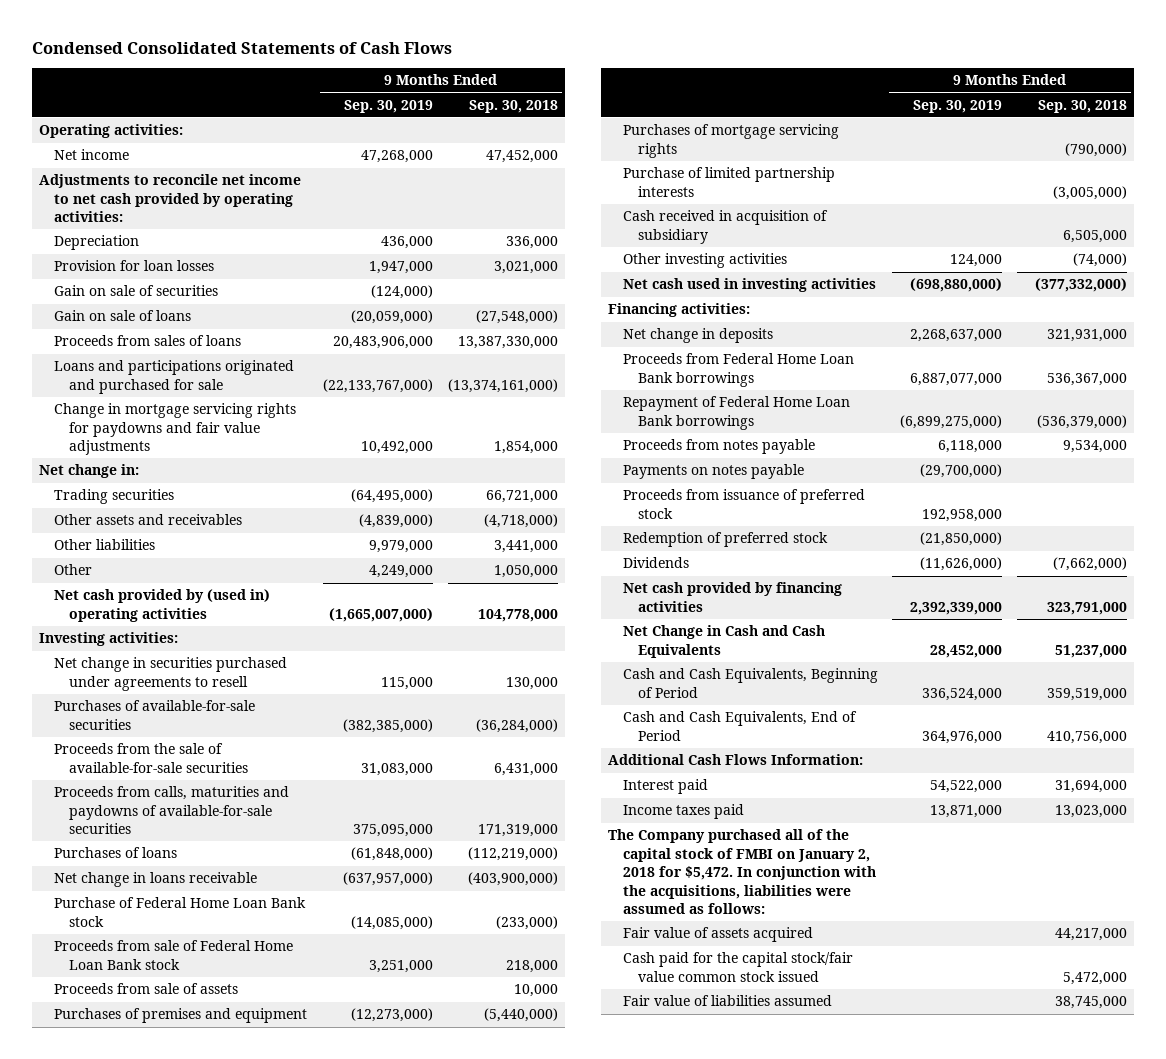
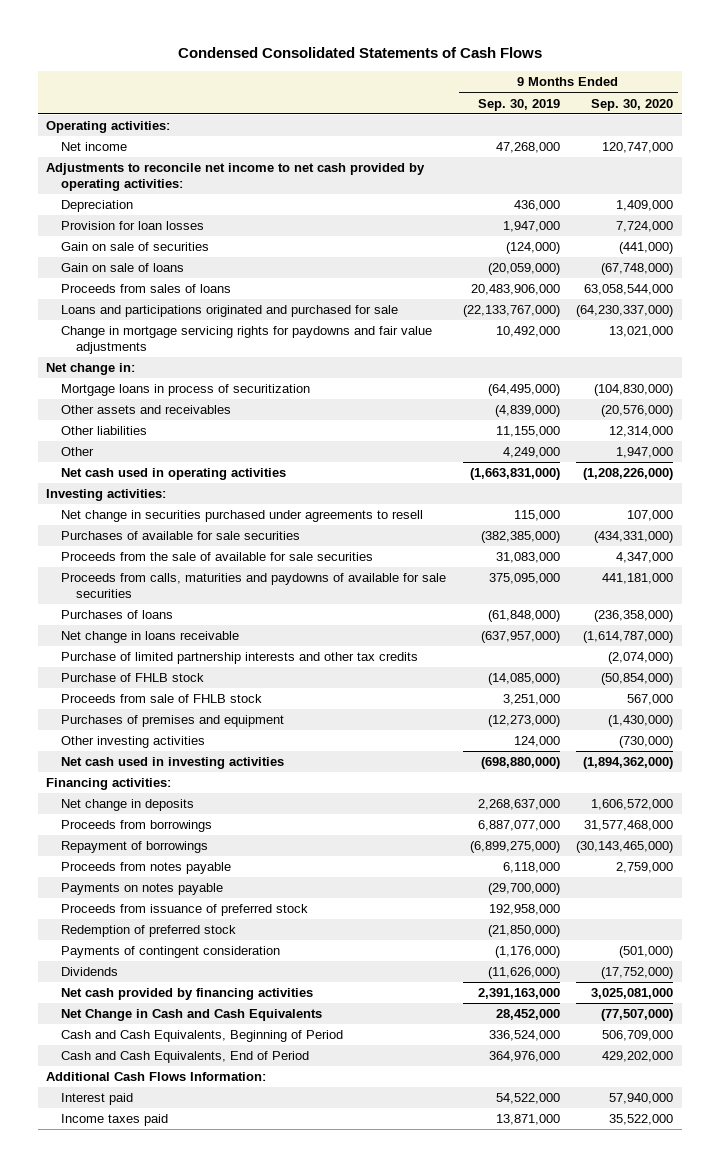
- | 9 Months Ended Sep. 30, 2019 | 9 Months Ended Sep. 30, 2018
+ | 9 Months Ended Sep. 30, 2019 | 9 Months Ended Sep. 30, 2020
- Trading securities | (64,495,000) | 66,721,000
+ Mortgage loans in process of securitization | (64,495,000) | (104,830,000)
- Other liabilities | 9,979,000 | 3,441,000
+ Other liabilities | 11,155,000 | 12,314,000
- Net cash provided by (used in) operating activities | (1,665,007,000) | 104,778,000
+ Net cash used in operating activities | (1,663,831,000) | (1,208,226,000)
- Purchases of available-for-sale securities | (382,385,000) | (36,284,000)
- Proceeds from the sale of available-for-sale securities | 31,083,000 | 6,431,000
- Proceeds from calls, maturities and paydowns of available-for-sale securities | 375,095,000 | 171,319,000
+ Purchases of available for sale securities | (382,385,000) | (434,331,000)
+ Proceeds from the sale of available for sale securities | 31,083,000 | 4,347,000
+ Proceeds from calls, maturities and paydowns of available for sale securities | 375,095,000 | 441,181,000
- Purchase of Federal Home Loan Bank stock | (14,085,000) | (233,000)
- Proceeds from sale of Federal Home Loan Bank stock | 3,251,000 | 218,000
- Proceeds from sale of assets | | 10,000
+ Purchase of limited partnership interests and other tax credits | | (2,074,000)
+ Purchase of FHLB stock | (14,085,000) | (50,854,000)
+ Proceeds from sale of FHLB stock | 3,251,000 | 567,000
- Purchases of mortgage servicing rights | | (790,000)
- Purchase of limited partnership interests | | (3,005,000)
- Cash received in acquisition of subsidiary | | 6,505,000
- Proceeds from Federal Home Loan Bank borrowings | 6,887,077,000 | 536,367,000
- Repayment of Federal Home Loan Bank borrowings | (6,899,275,000) | (536,379,000)
+ Proceeds from borrowings | 6,887,077,000 | 31,577,468,000
+ Repayment of borrowings | (6,899,275,000) | (30,143,465,000)
+ Payments of contingent consideration | (1,176,000) | (501,000)
- Net cash provided by financing activities | 2,392,339,000 | 323,791,000
+ Net cash provided by financing activities | 2,391,163,000 | 3,025,081,000
- The Company purchased all of the capital stock of FMBI on January 2, 2018 for $5,472. In conjunction with the acquisitions, liabilities were assumed as follows:
- Fair value of assets acquired | | 44,217,000
- Cash paid for the capital stock/fair value common stock issued | | 5,472,000
- Fair value of liabilities assumed | | 38,745,000

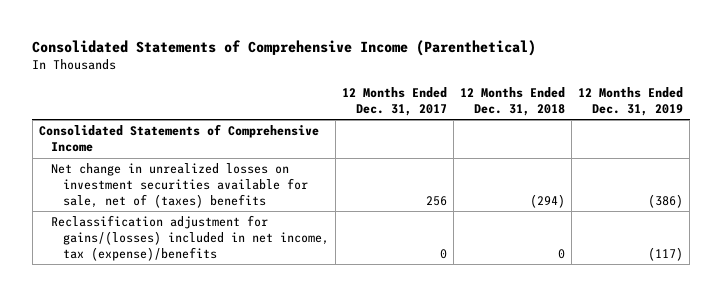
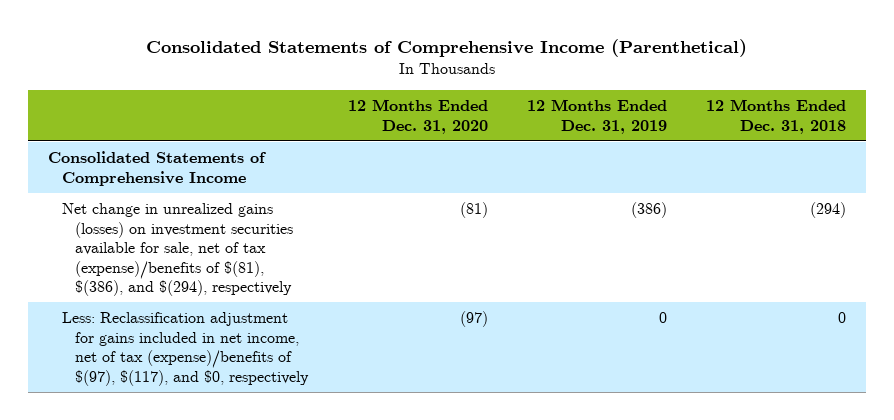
- | 12 Months Ended Dec. 31, 2017 | 12 Months Ended Dec. 31, 2018 | 12 Months Ended Dec. 31, 2019
+ | 12 Months Ended Dec. 31, 2020 | 12 Months Ended Dec. 31, 2019 | 12 Months Ended Dec. 31, 2018
- Net change in unrealized losses on investment securities available for sale, net of (taxes) benefits | 256 | (294) | (386)
- Reclassification adjustment for gains/(losses) included in net income, tax (expense)/benefits | 0 | 0 | (117)
+ Net change in unrealized gains (losses) on investment securities available for sale, net of tax (expense)/benefits of $(81), $(386), and $(294), respectively | (81) | (386) | (294)
+ Less: Reclassification adjustment for gains included in net income, net of tax (expense)/benefits of $(97), $(117), and $0, respectively | (97) | 0 | 0

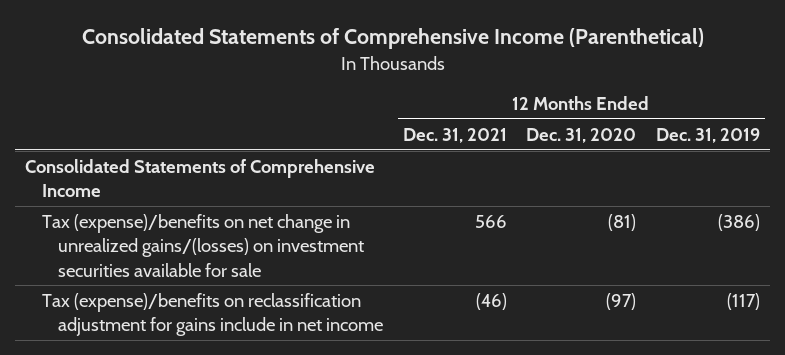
- | 12 Months Ended Dec. 31, 2020 | 12 Months Ended Dec. 31, 2019 | 12 Months Ended Dec. 31, 2018
+ | 12 Months Ended Dec. 31, 2021 | 12 Months Ended Dec. 31, 2020 | 12 Months Ended Dec. 31, 2019
- Net change in unrealized gains (losses) on investment securities available for sale, net of tax (expense)/benefits of $(81), $(386), and $(294), respectively | (81) | (386) | (294)
- Less: Reclassification adjustment for gains included in net income, net of tax (expense)/benefits of $(97), $(117), and $0, respectively | (97) | 0 | 0
+ Tax (expense)/benefits on net change in unrealized gains/(losses) on investment securities available for sale | 566 | (81) | (386)
+ Tax (expense)/benefits on reclassification adjustment for gains include in net income | (46) | (97) | (117)

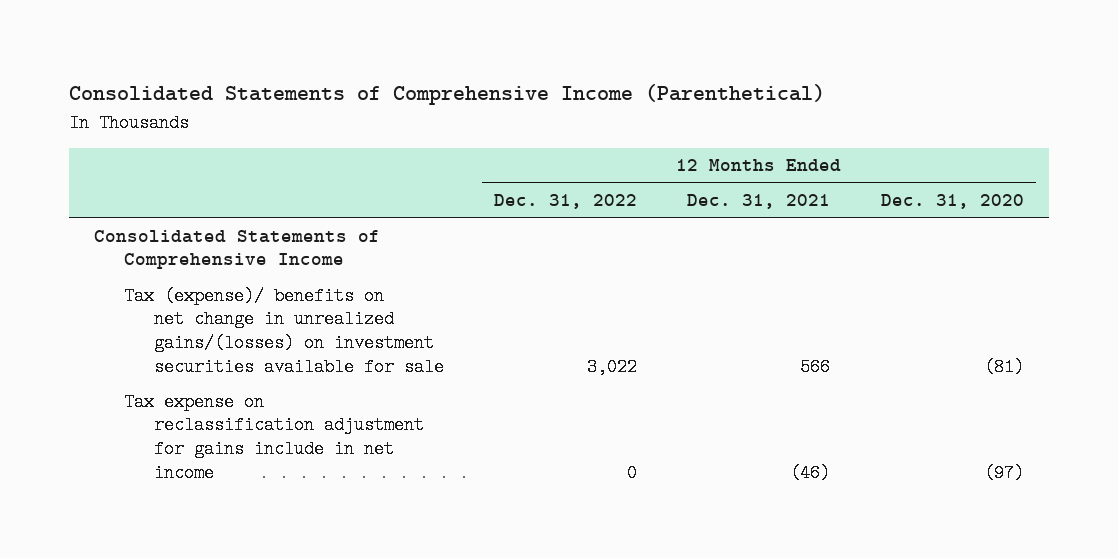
- | 12 Months Ended Dec. 31, 2021 | 12 Months Ended Dec. 31, 2020 | 12 Months Ended Dec. 31, 2019
+ | 12 Months Ended Dec. 31, 2022 | 12 Months Ended Dec. 31, 2021 | 12 Months Ended Dec. 31, 2020
- Tax (expense)/benefits on net change in unrealized gains/(losses) on investment securities available for sale | 566 | (81) | (386)
- Tax (expense)/benefits on reclassification adjustment for gains include in net income | (46) | (97) | (117)
+ Tax (expense)/ benefits on net change in unrealized gains/(losses) on investment securities available for sale | 3,022 | 566 | (81)
+ Tax expense on reclassification adjustment for gains include in net income | 0 | (46) | (97)

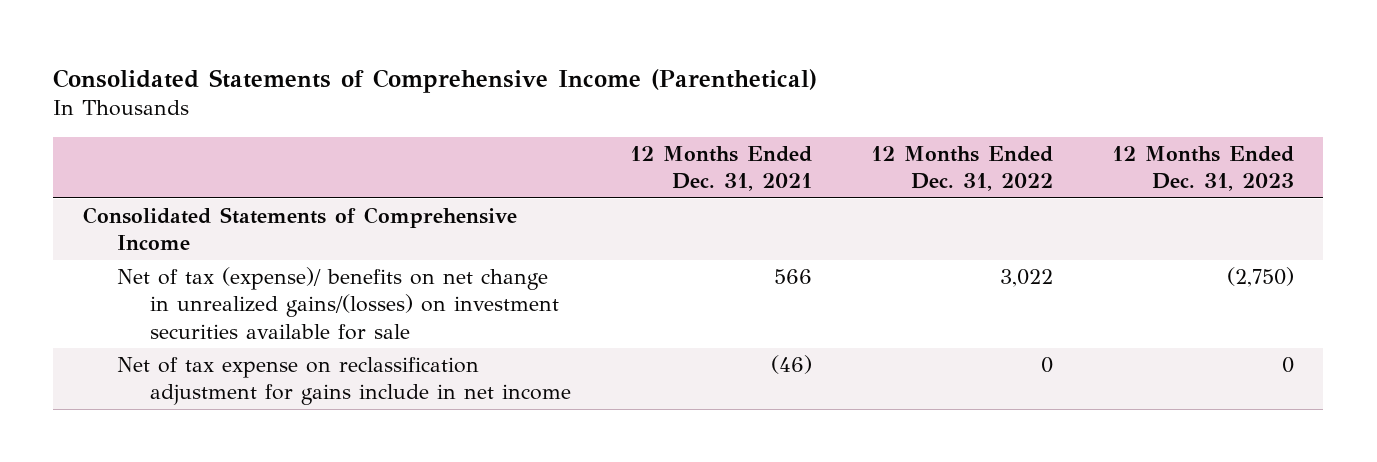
- | 12 Months Ended Dec. 31, 2022 | 12 Months Ended Dec. 31, 2021 | 12 Months Ended Dec. 31, 2020
+ | 12 Months Ended Dec. 31, 2021 | 12 Months Ended Dec. 31, 2022 | 12 Months Ended Dec. 31, 2023
- Tax (expense)/ benefits on net change in unrealized gains/(losses) on investment securities available for sale | 3,022 | 566 | (81)
- Tax expense on reclassification adjustment for gains include in net income | 0 | (46) | (97)
+ Net of tax (expense)/ benefits on net change in unrealized gains/(losses) on investment securities available for sale | 566 | 3,022 | (2,750)
+ Net of tax expense on reclassification adjustment for gains include in net income | (46) | 0 | 0

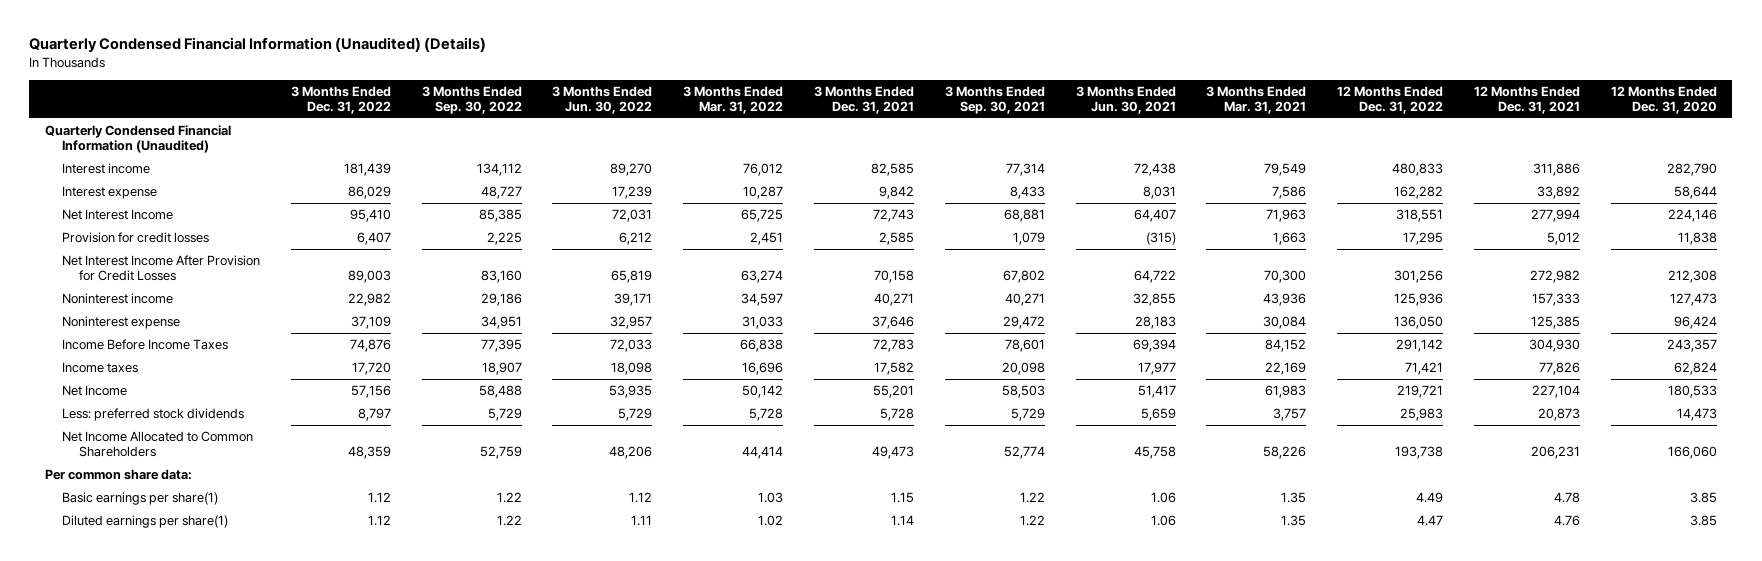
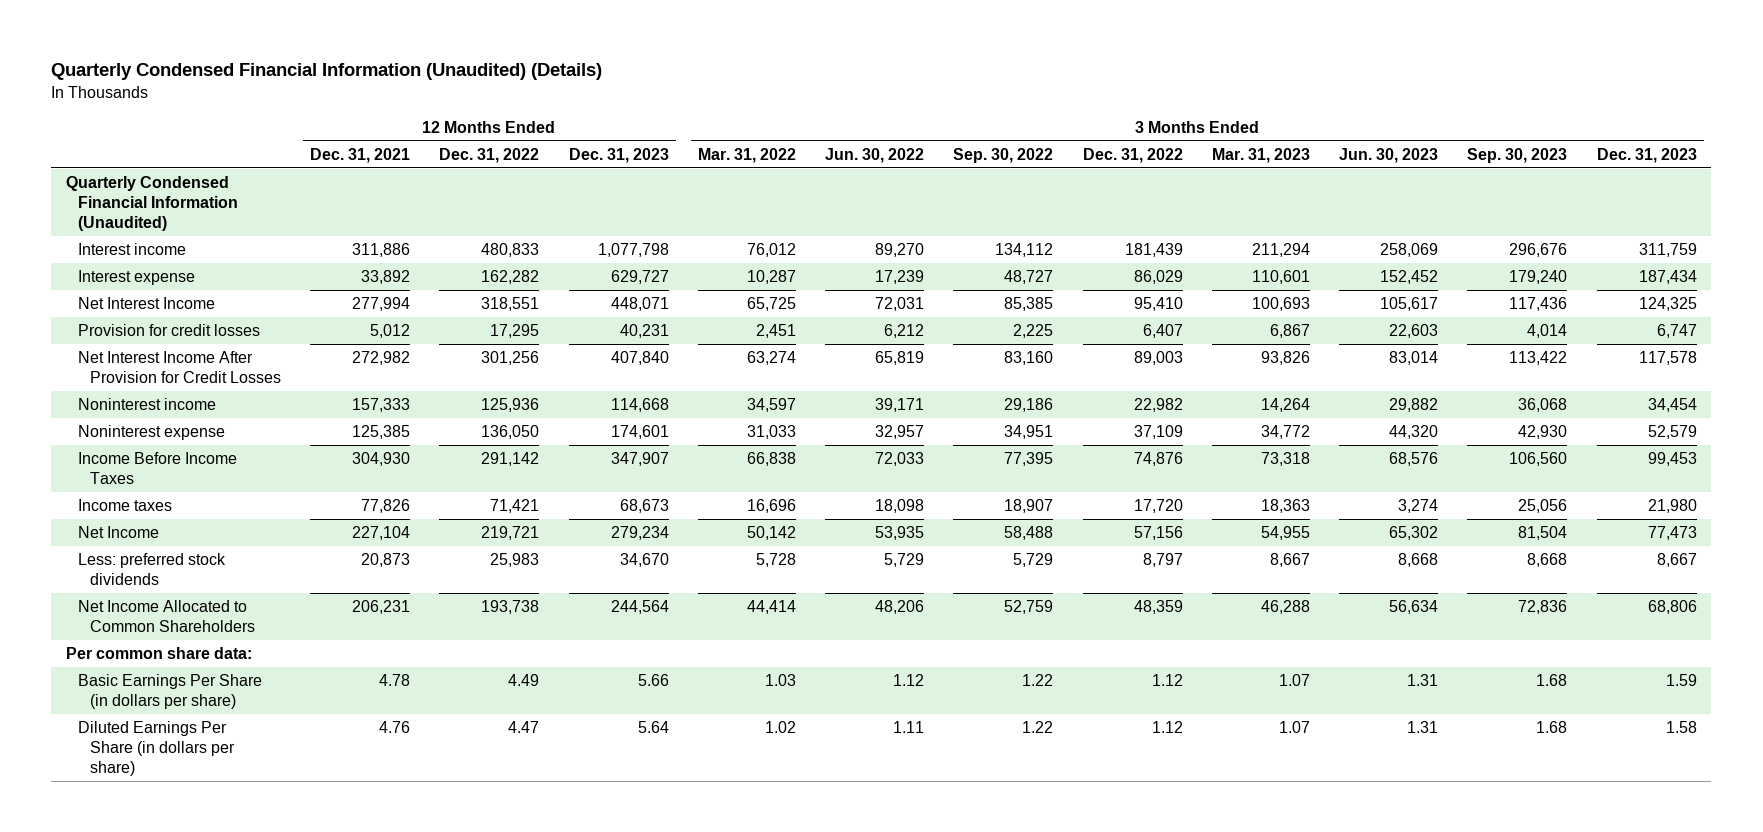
- | 3 Months Ended Dec. 31, 2022 | 3 Months Ended Sep. 30, 2022 | 3 Months Ended Jun. 30, 2022 | 3 Months Ended Mar. 31, 2022 | 3 Months Ended Dec. 31, 2021 | 3 Months Ended Sep. 30, 2021 | 3 Months Ended Jun. 30, 2021 | 3 Months Ended Mar. 31, 2021 | 12 Months Ended Dec. 31, 2022 | 12 Months Ended Dec. 31, 2021 | 12 Months Ended Dec. 31, 2020
+ | 12 Months Ended Dec. 31, 2021 | 12 Months Ended Dec. 31, 2022 | 12 Months Ended Dec. 31, 2023 | 3 Months Ended Mar. 31, 2022 | 3 Months Ended Jun. 30, 2022 | 3 Months Ended Sep. 30, 2022 | 3 Months Ended Dec. 31, 2022 | 3 Months Ended Mar. 31, 2023 | 3 Months Ended Jun. 30, 2023 | 3 Months Ended Sep. 30, 2023 | 3 Months Ended Dec. 31, 2023
- Basic earnings per share(1) | 1.12 | 1.22 | 1.12 | 1.03 | 1.15 | 1.22 | 1.06 | 1.35 | 4.49 | 4.78 | 3.85
- Diluted earnings per share(1) | 1.12 | 1.22 | 1.11 | 1.02 | 1.14 | 1.22 | 1.06 | 1.35 | 4.47 | 4.76 | 3.85
+ Basic Earnings Per Share (in dollars per share) | 4.78 | 4.49 | 5.66 | 1.03 | 1.12 | 1.22 | 1.12 | 1.07 | 1.31 | 1.68 | 1.59
+ Diluted Earnings Per Share (in dollars per share) | 4.76 | 4.47 | 5.64 | 1.02 | 1.11 | 1.22 | 1.12 | 1.07 | 1.31 | 1.68 | 1.58

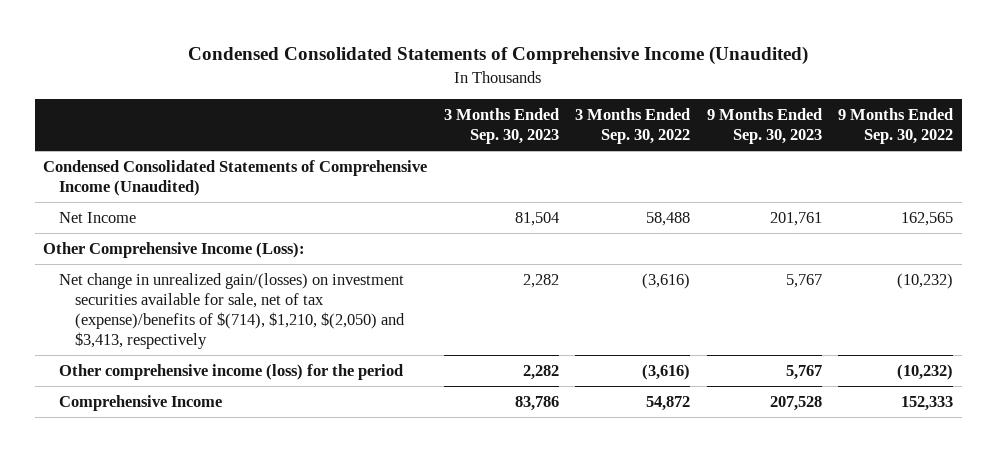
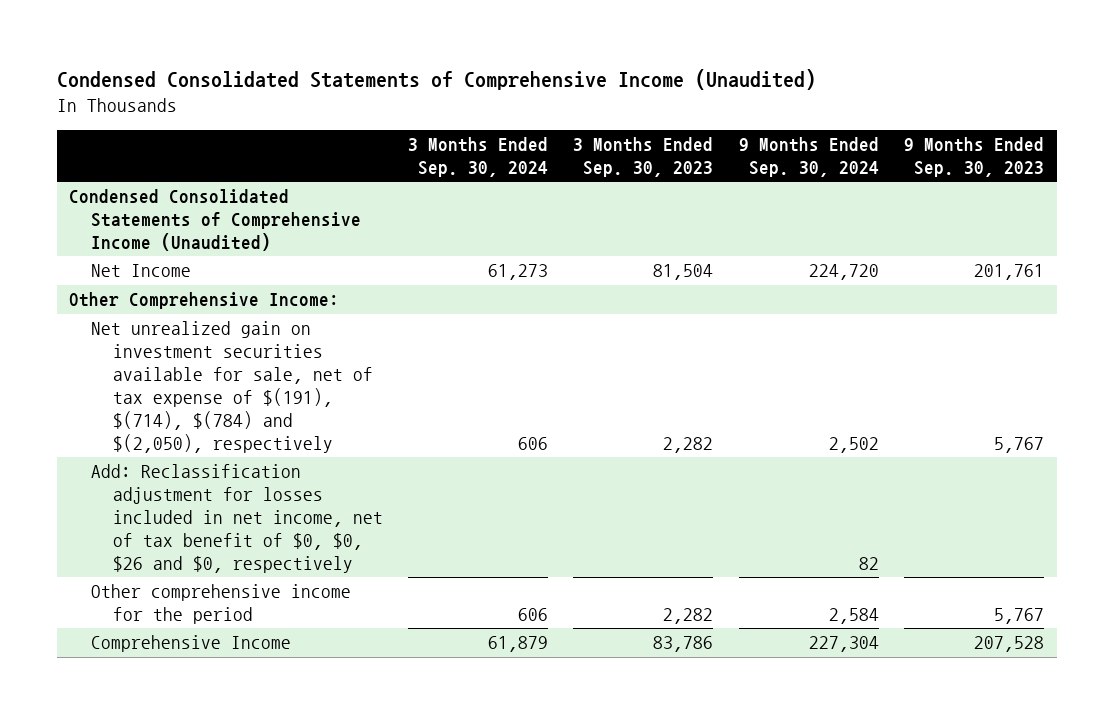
- | 3 Months Ended Sep. 30, 2023 | 3 Months Ended Sep. 30, 2022 | 9 Months Ended Sep. 30, 2023 | 9 Months Ended Sep. 30, 2022
+ | 3 Months Ended Sep. 30, 2024 | 3 Months Ended Sep. 30, 2023 | 9 Months Ended Sep. 30, 2024 | 9 Months Ended Sep. 30, 2023
- Other Comprehensive Income (Loss):
- Net change in unrealized gain/(losses) on investment securities available for sale, net of tax (expense)/benefits of $(714), $1,210, $(2,050) and $3,413, respectively | 2,282 | (3,616) | 5,767 | (10,232)
- Other comprehensive income (loss) for the period | 2,282 | (3,616) | 5,767 | (10,232)
+ Other Comprehensive Income:
+ Net unrealized gain on investment securities available for sale, net of tax expense of $(191), $(714), $(784) and $(2,050), respectively | 606 | 2,282 | 2,502 | 5,767
+ Add: Reclassification adjustment for losses included in net income, net of tax benefit of $0, $0, $26 and $0, respectively | | | 82 |
+ Other comprehensive income for the period | 606 | 2,282 | 2,584 | 5,767

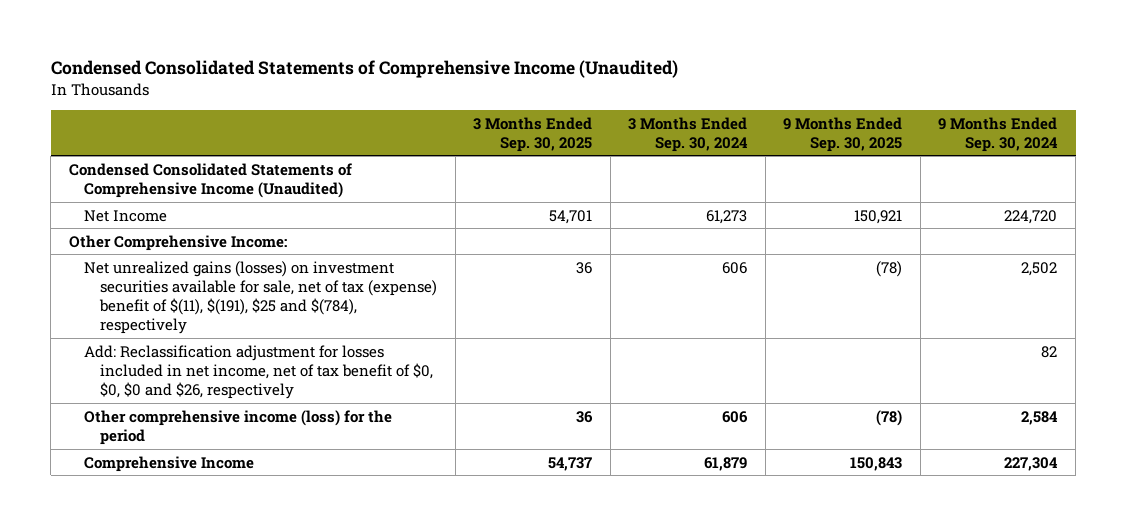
- | 3 Months Ended Sep. 30, 2024 | 3 Months Ended Sep. 30, 2023 | 9 Months Ended Sep. 30, 2024 | 9 Months Ended Sep. 30, 2023
+ | 3 Months Ended Sep. 30, 2025 | 3 Months Ended Sep. 30, 2024 | 9 Months Ended Sep. 30, 2025 | 9 Months Ended Sep. 30, 2024
- Net unrealized gain on investment securities available for sale, net of tax expense of $(191), $(714), $(784) and $(2,050), respectively | 606 | 2,282 | 2,502 | 5,767
- Add: Reclassification adjustment for losses included in net income, net of tax benefit of $0, $0, $26 and $0, respectively | | | 82 |
- Other comprehensive income for the period | 606 | 2,282 | 2,584 | 5,767
+ Net unrealized gains (losses) on investment securities available for sale, net of tax (expense) benefit of $(11), $(191), $25 and $(784), respectively | 36 | 606 | (78) | 2,502
+ Add: Reclassification adjustment for losses included in net income, net of tax benefit of $0, $0, $0 and $26, respectively | | | | 82
+ Other comprehensive income (loss) for the period | 36 | 606 | (78) | 2,584

